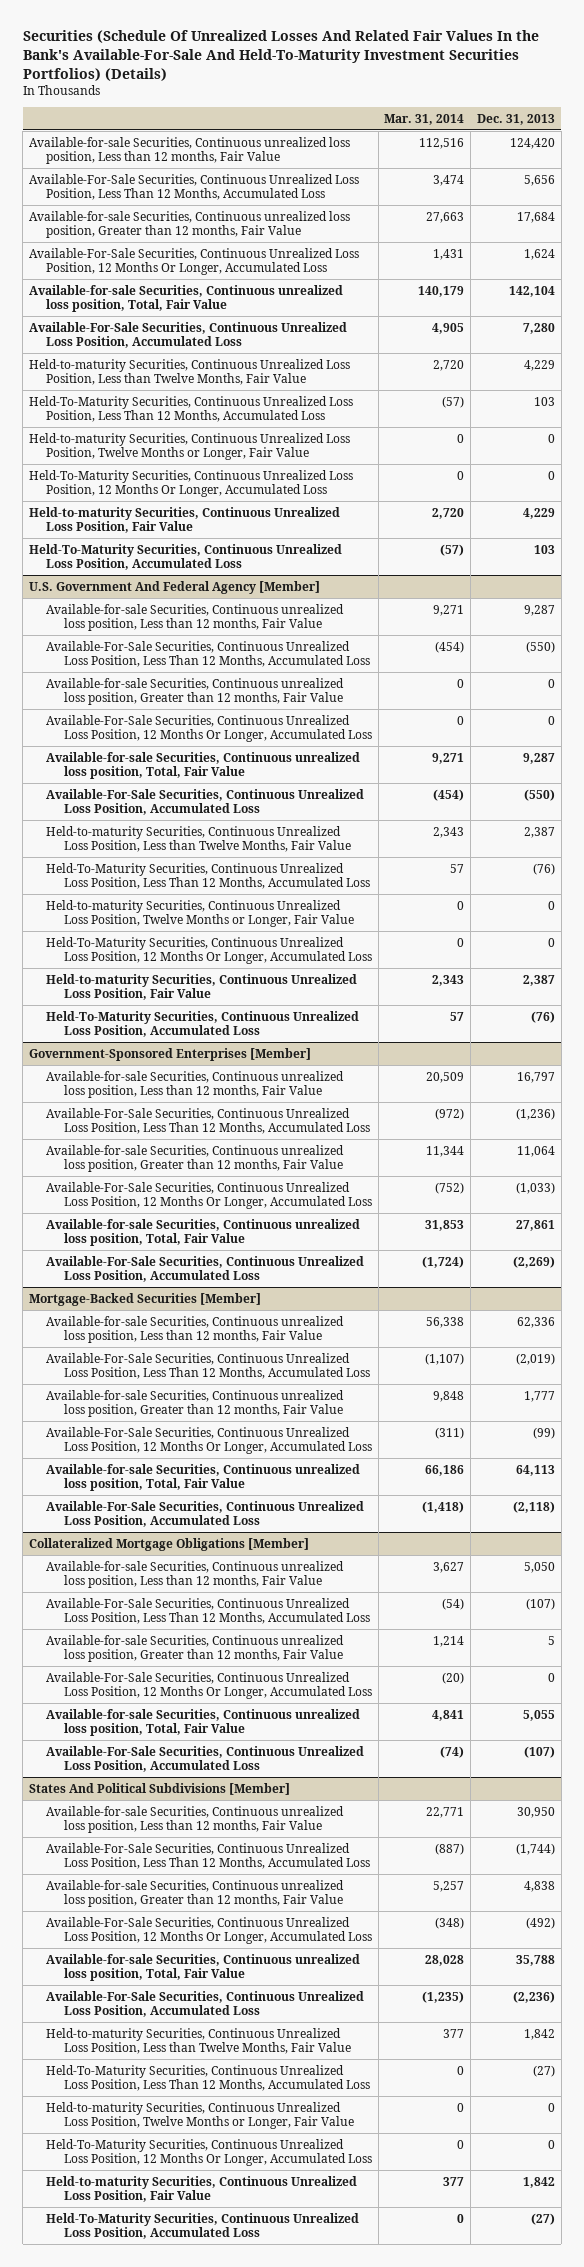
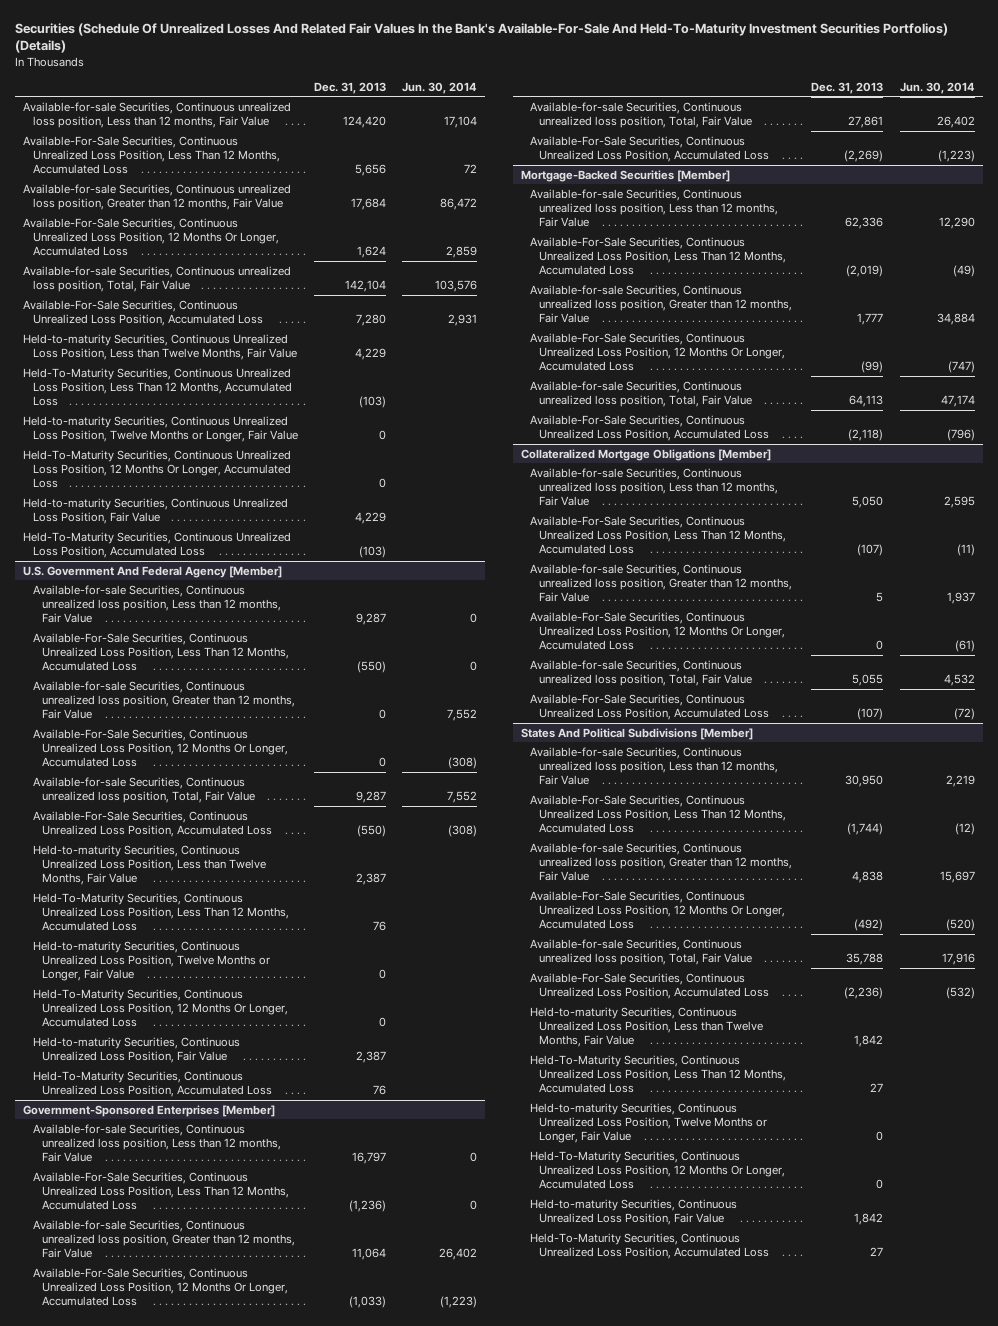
- | Mar. 31, 2014 | Dec. 31, 2013
+ | Dec. 31, 2013 | Jun. 30, 2014
- Held-To-Maturity Securities, Continuous Unrealized Loss Position, Less Than 12 Months, Accumulated Loss | (57) | 103
+ Held-To-Maturity Securities, Continuous Unrealized Loss Position, Less Than 12 Months, Accumulated Loss | (103) |
- Held-To-Maturity Securities, Continuous Unrealized Loss Position, Accumulated Loss | (57) | 103
+ Held-To-Maturity Securities, Continuous Unrealized Loss Position, Accumulated Loss | (103) |
@ U.S. Government And Federal Agency [Member]
- Held-To-Maturity Securities, Continuous Unrealized Loss Position, Less Than 12 Months, Accumulated Loss | 57 | (76)
+ Held-To-Maturity Securities, Continuous Unrealized Loss Position, Less Than 12 Months, Accumulated Loss | 76 |
- Held-To-Maturity Securities, Continuous Unrealized Loss Position, Accumulated Loss | 57 | (76)
+ Held-To-Maturity Securities, Continuous Unrealized Loss Position, Accumulated Loss | 76 |
@ States And Political Subdivisions [Member]
- Held-To-Maturity Securities, Continuous Unrealized Loss Position, Less Than 12 Months, Accumulated Loss | 0 | (27)
+ Held-To-Maturity Securities, Continuous Unrealized Loss Position, Less Than 12 Months, Accumulated Loss | 27 |
- Held-To-Maturity Securities, Continuous Unrealized Loss Position, Accumulated Loss | 0 | (27)
+ Held-To-Maturity Securities, Continuous Unrealized Loss Position, Accumulated Loss | 27 |

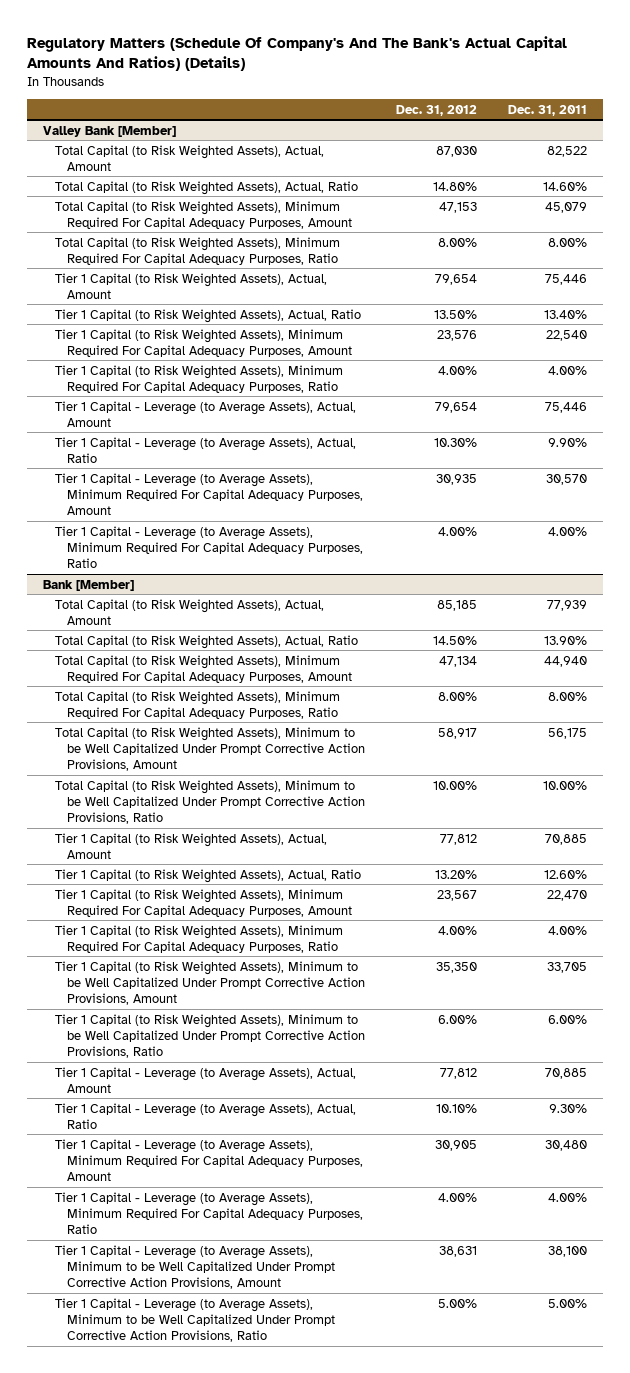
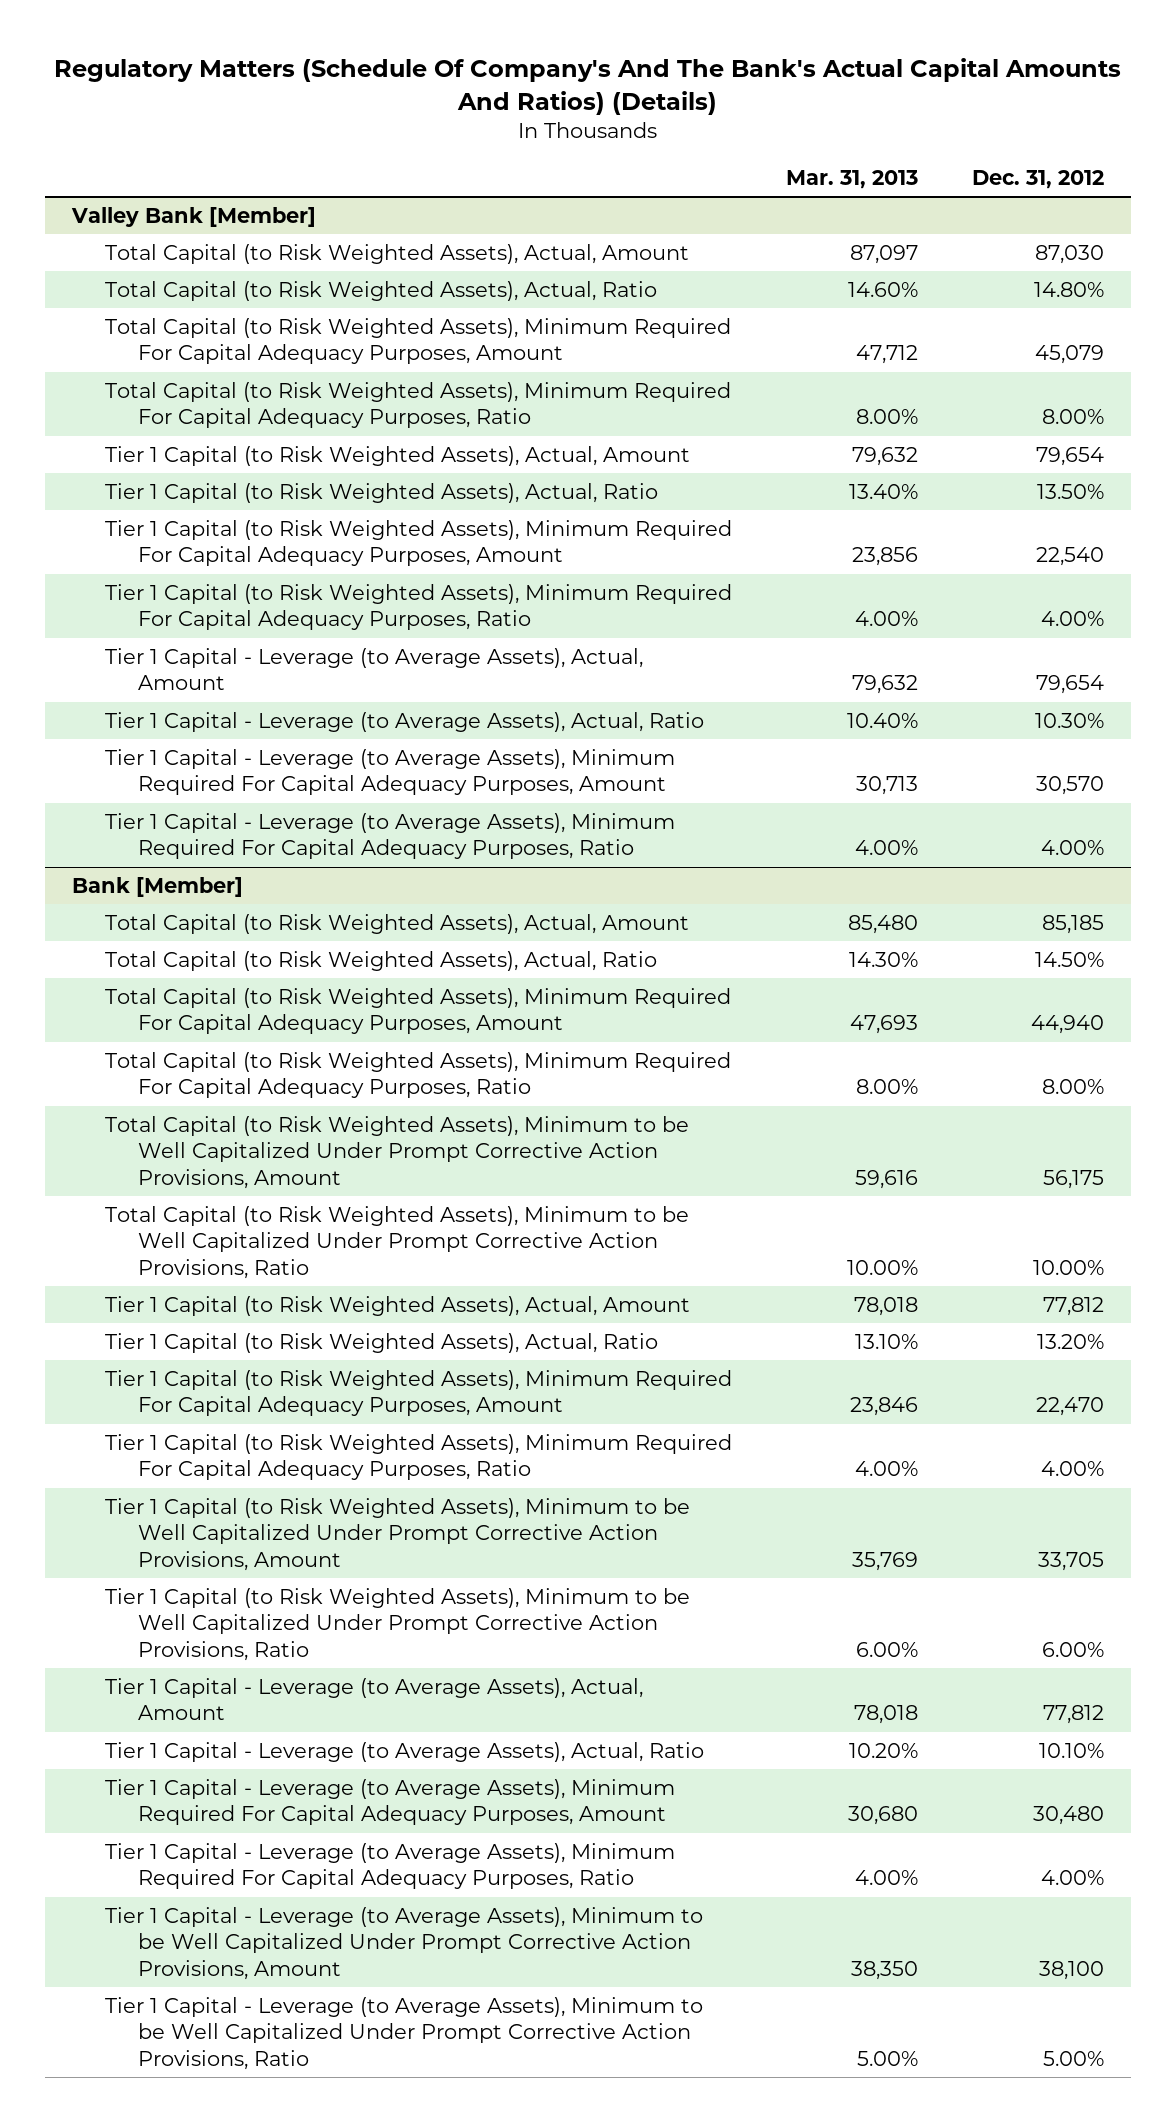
- | Dec. 31, 2012 | Dec. 31, 2011
+ | Mar. 31, 2013 | Dec. 31, 2012
@ Valley Bank [Member]
- Total Capital (to Risk Weighted Assets), Minimum Required For Capital Adequacy Purposes, Amount | 47,153 | 45,079
+ Total Capital (to Risk Weighted Assets), Minimum Required For Capital Adequacy Purposes, Amount | 47,712 | 45,079
- Tier 1 Capital (to Risk Weighted Assets), Minimum Required For Capital Adequacy Purposes, Amount | 23,576 | 22,540
+ Tier 1 Capital (to Risk Weighted Assets), Minimum Required For Capital Adequacy Purposes, Amount | 23,856 | 22,540
- Tier 1 Capital - Leverage (to Average Assets), Minimum Required For Capital Adequacy Purposes, Amount | 30,935 | 30,570
+ Tier 1 Capital - Leverage (to Average Assets), Minimum Required For Capital Adequacy Purposes, Amount | 30,713 | 30,570
@ Bank [Member]
- Total Capital (to Risk Weighted Assets), Minimum Required For Capital Adequacy Purposes, Amount | 47,134 | 44,940
+ Total Capital (to Risk Weighted Assets), Minimum Required For Capital Adequacy Purposes, Amount | 47,693 | 44,940
- Total Capital (to Risk Weighted Assets), Minimum to be Well Capitalized Under Prompt Corrective Action Provisions, Amount | 58,917 | 56,175
+ Total Capital (to Risk Weighted Assets), Minimum to be Well Capitalized Under Prompt Corrective Action Provisions, Amount | 59,616 | 56,175
- Tier 1 Capital (to Risk Weighted Assets), Minimum Required For Capital Adequacy Purposes, Amount | 23,567 | 22,470
+ Tier 1 Capital (to Risk Weighted Assets), Minimum Required For Capital Adequacy Purposes, Amount | 23,846 | 22,470
- Tier 1 Capital (to Risk Weighted Assets), Minimum to be Well Capitalized Under Prompt Corrective Action Provisions, Amount | 35,350 | 33,705
+ Tier 1 Capital (to Risk Weighted Assets), Minimum to be Well Capitalized Under Prompt Corrective Action Provisions, Amount | 35,769 | 33,705
- Tier 1 Capital - Leverage (to Average Assets), Minimum Required For Capital Adequacy Purposes, Amount | 30,905 | 30,480
+ Tier 1 Capital - Leverage (to Average Assets), Minimum Required For Capital Adequacy Purposes, Amount | 30,680 | 30,480
- Tier 1 Capital - Leverage (to Average Assets), Minimum to be Well Capitalized Under Prompt Corrective Action Provisions, Amount | 38,631 | 38,100
+ Tier 1 Capital - Leverage (to Average Assets), Minimum to be Well Capitalized Under Prompt Corrective Action Provisions, Amount | 38,350 | 38,100

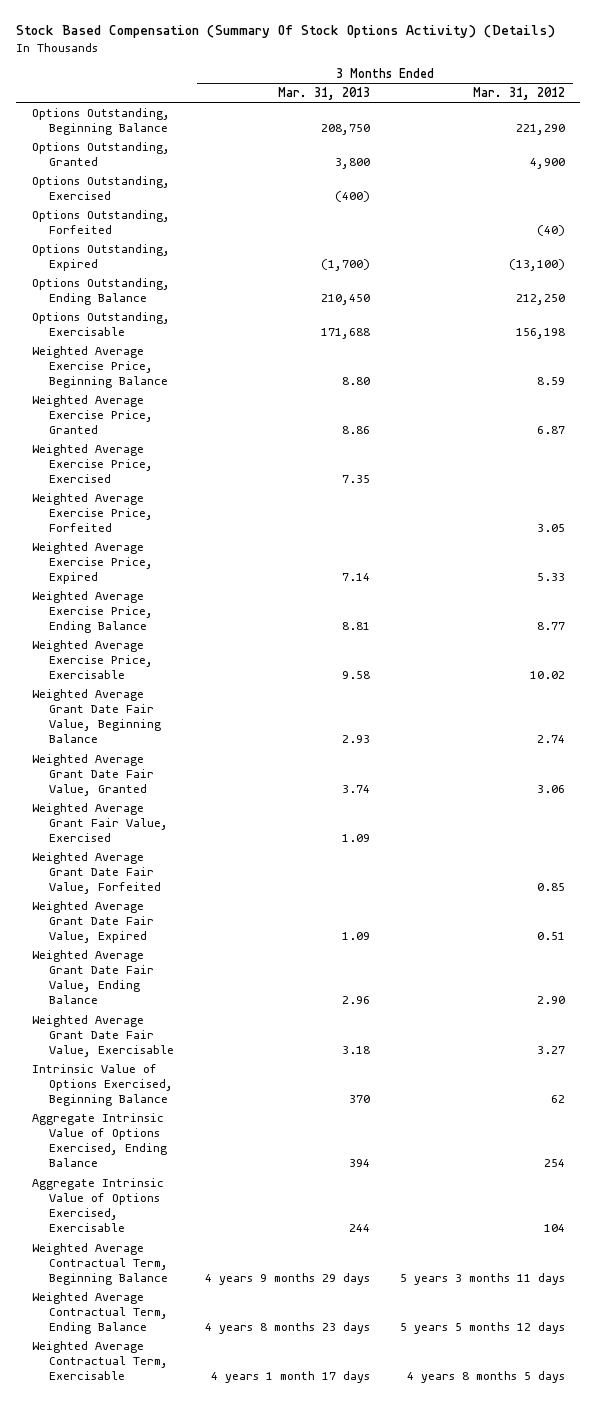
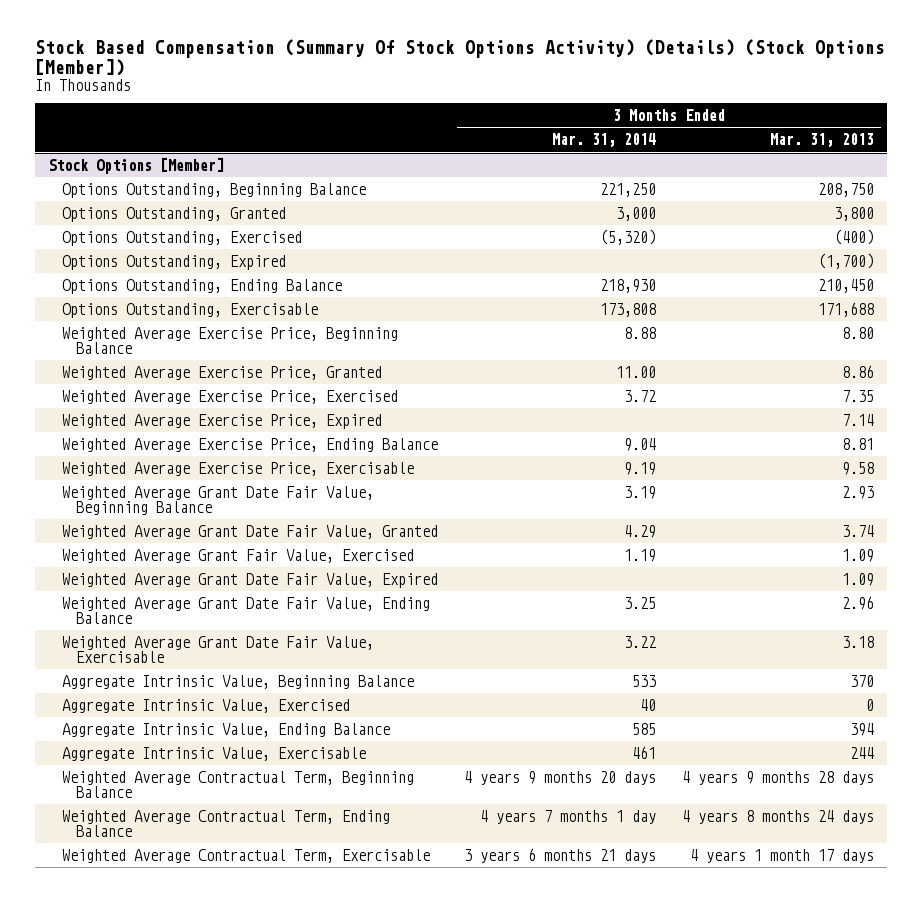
- Stock Based Compensation (Summary Of Stock Options Activity) (Details)
+ Stock Based Compensation (Summary Of Stock Options Activity) (Details) (Stock Options [Member])
- | 3 Months Ended Mar. 31, 2013 | 3 Months Ended Mar. 31, 2012
+ | 3 Months Ended Mar. 31, 2014 | 3 Months Ended Mar. 31, 2013
+ Stock Options [Member]
- Options Outstanding, Forfeited | | (40)
- Weighted Average Exercise Price, Forfeited | | 3.05
- Weighted Average Grant Date Fair Value, Forfeited | | 0.85
- Intrinsic Value of Options Exercised, Beginning Balance | 370 | 62
- Aggregate Intrinsic Value of Options Exercised, Ending Balance | 394 | 254
- Aggregate Intrinsic Value of Options Exercised, Exercisable | 244 | 104
- Weighted Average Contractual Term, Beginning Balance | 4 years 9 months 29 days | 5 years 3 months 11 days
- Weighted Average Contractual Term, Ending Balance | 4 years 8 months 23 days | 5 years 5 months 12 days
+ Aggregate Intrinsic Value, Beginning Balance | 533 | 370
+ Aggregate Intrinsic Value, Exercised | 40 | 0
+ Aggregate Intrinsic Value, Ending Balance | 585 | 394
+ Aggregate Intrinsic Value, Exercisable | 461 | 244
+ Weighted Average Contractual Term, Beginning Balance | 4 years 9 months 20 days | 4 years 9 months 28 days
+ Weighted Average Contractual Term, Ending Balance | 4 years 7 months 1 day | 4 years 8 months 24 days

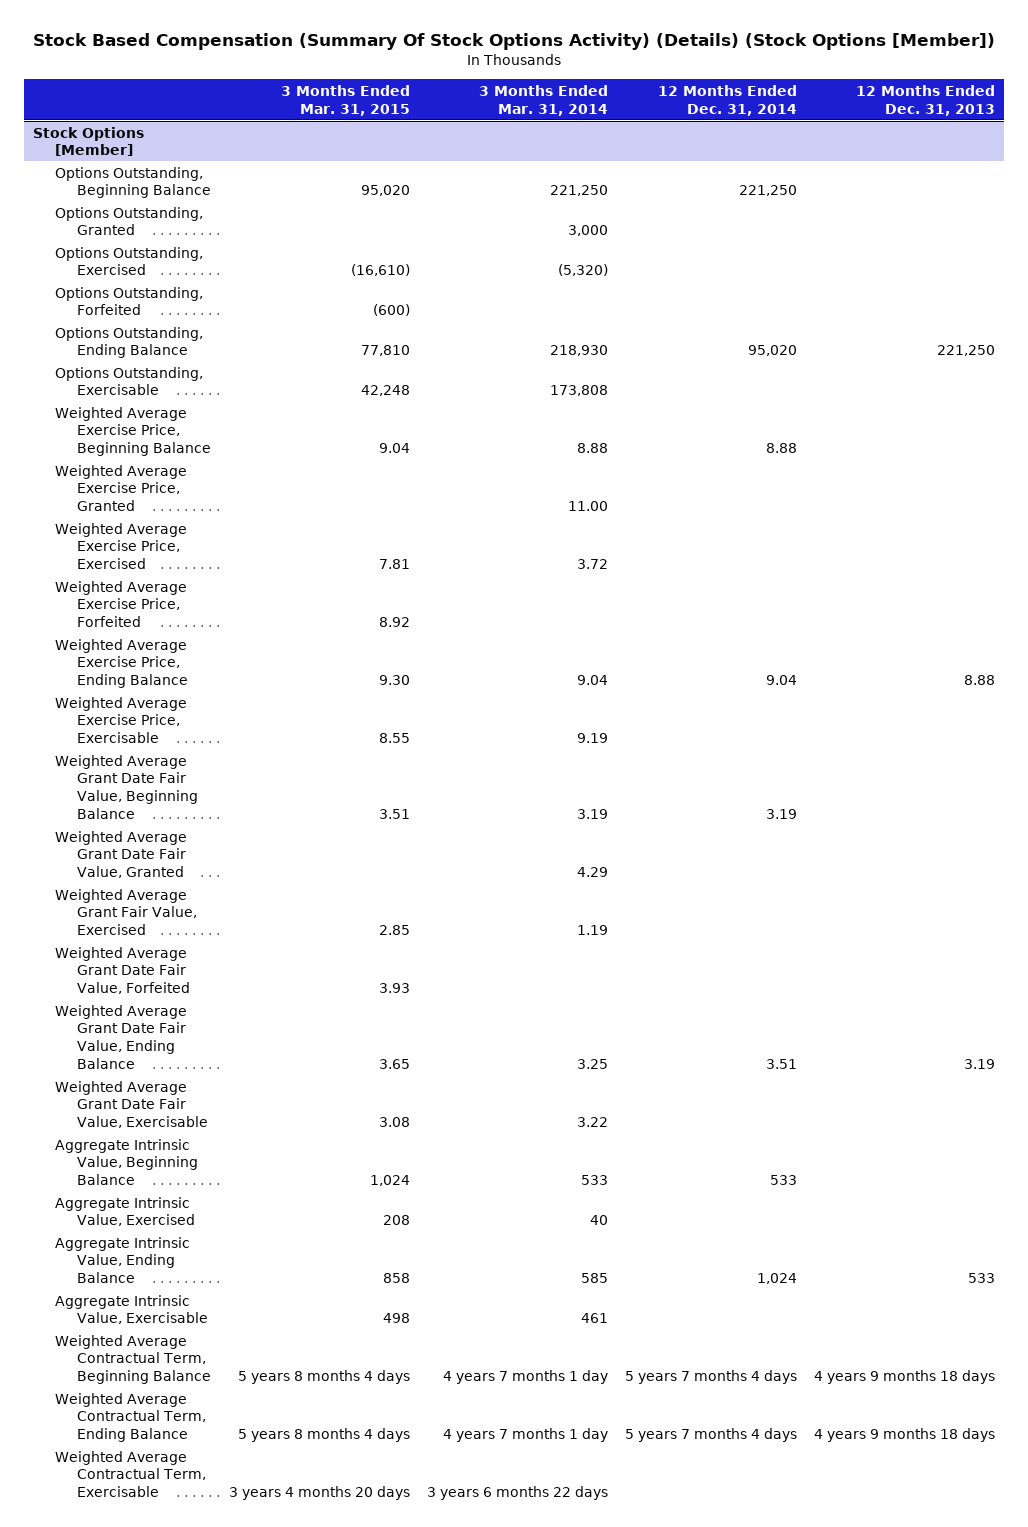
- | 3 Months Ended Mar. 31, 2014 | 3 Months Ended Mar. 31, 2013
+ | 3 Months Ended Mar. 31, 2015 | 3 Months Ended Mar. 31, 2014 | 12 Months Ended Dec. 31, 2014 | 12 Months Ended Dec. 31, 2013
@ Stock Options [Member]
- Options Outstanding, Expired | | (1,700)
+ Options Outstanding, Forfeited | (600) | | |
- Weighted Average Exercise Price, Expired | | 7.14
+ Weighted Average Exercise Price, Forfeited | 8.92 | | |
- Weighted Average Grant Date Fair Value, Expired | | 1.09
+ Weighted Average Grant Date Fair Value, Forfeited | 3.93 | | |
- Weighted Average Contractual Term, Beginning Balance | 4 years 9 months 20 days | 4 years 9 months 28 days
+ Weighted Average Contractual Term, Beginning Balance | 5 years 8 months 4 days | 4 years 7 months 1 day | 5 years 7 months 4 days | 4 years 9 months 18 days
- Weighted Average Contractual Term, Exercisable | 3 years 6 months 21 days | 4 years 1 month 17 days
+ Weighted Average Contractual Term, Exercisable | 3 years 4 months 20 days | 3 years 6 months 22 days | |

